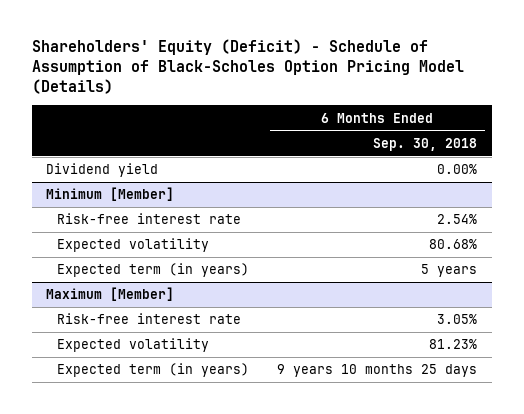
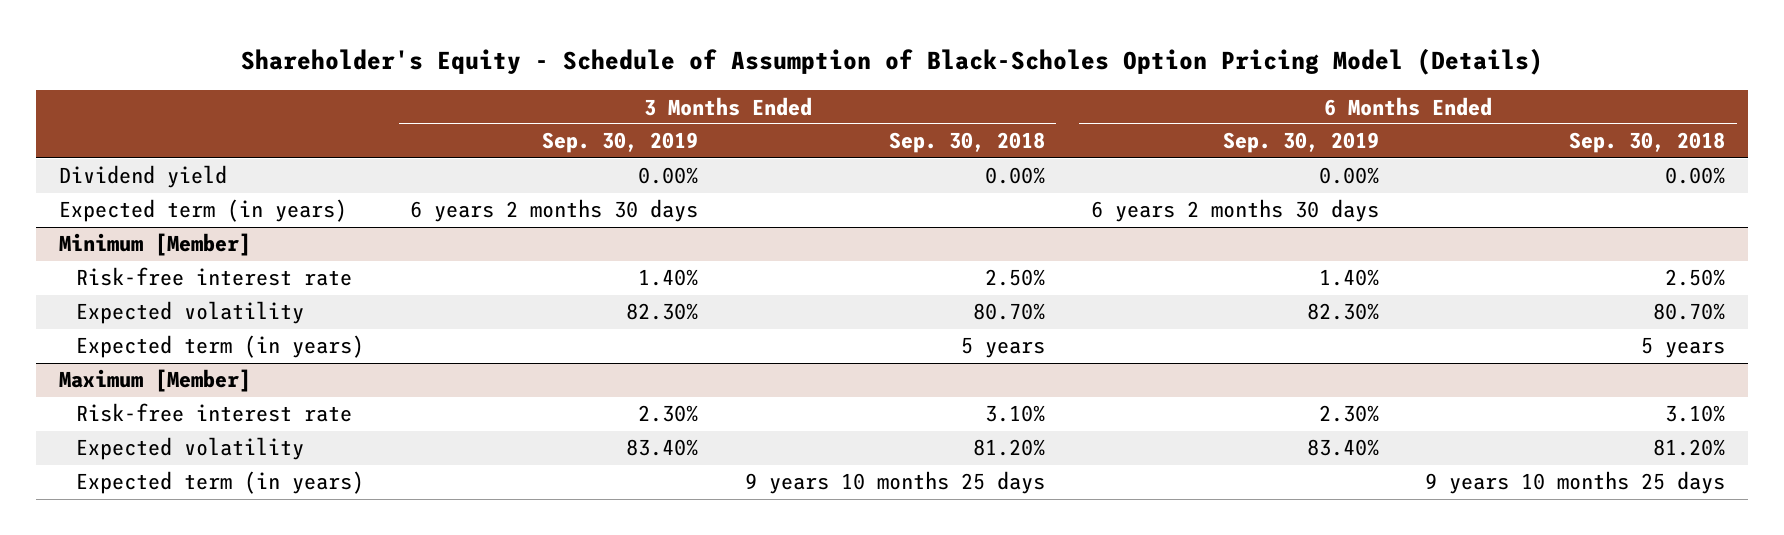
- Shareholders' Equity (Deficit) - Schedule of Assumption of Black-Scholes Option Pricing Model (Details)
+ Shareholder's Equity - Schedule of Assumption of Black-Scholes Option Pricing Model (Details)
- | 6 Months Ended Sep. 30, 2018
+ | 3 Months Ended Sep. 30, 2019 | 3 Months Ended Sep. 30, 2018 | 6 Months Ended Sep. 30, 2019 | 6 Months Ended Sep. 30, 2018
+ Expected term (in years) | 6 years 2 months 30 days | | 6 years 2 months 30 days |
@ Minimum [Member]
- Risk-free interest rate | 2.54%
- Expected volatility | 80.68%
+ Risk-free interest rate | 1.40% | 2.50% | 1.40% | 2.50%
+ Expected volatility | 82.30% | 80.70% | 82.30% | 80.70%
@ Maximum [Member]
- Risk-free interest rate | 3.05%
- Expected volatility | 81.23%
+ Risk-free interest rate | 2.30% | 3.10% | 2.30% | 3.10%
+ Expected volatility | 83.40% | 81.20% | 83.40% | 81.20%

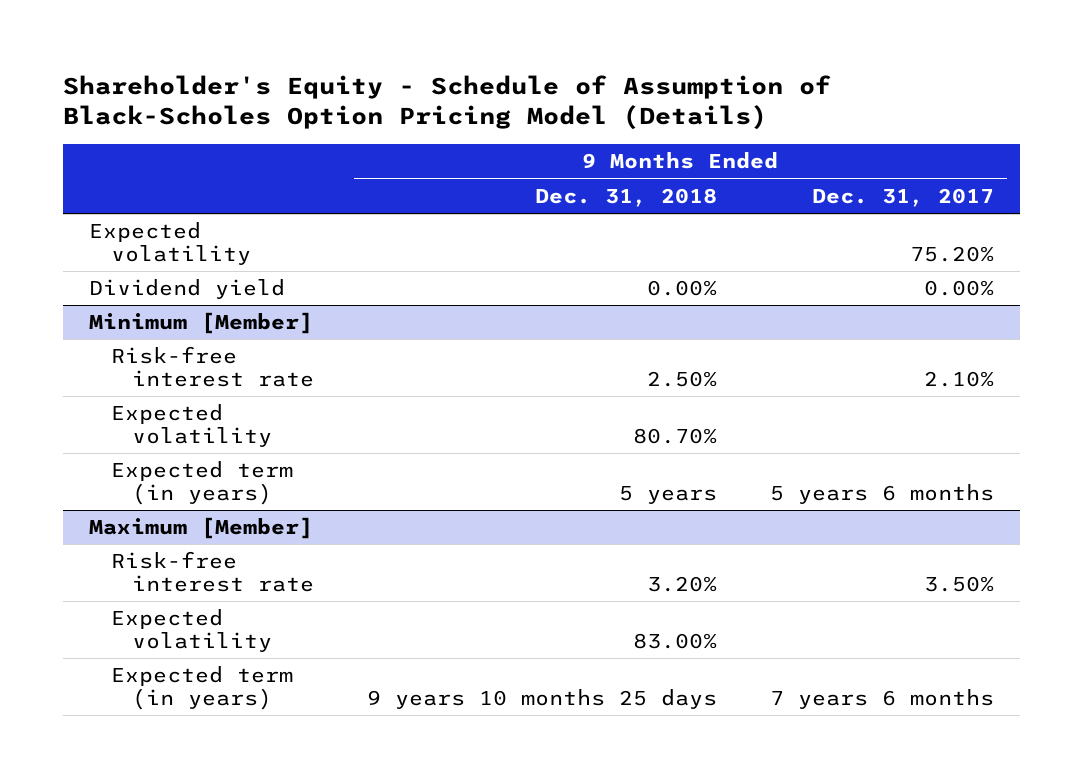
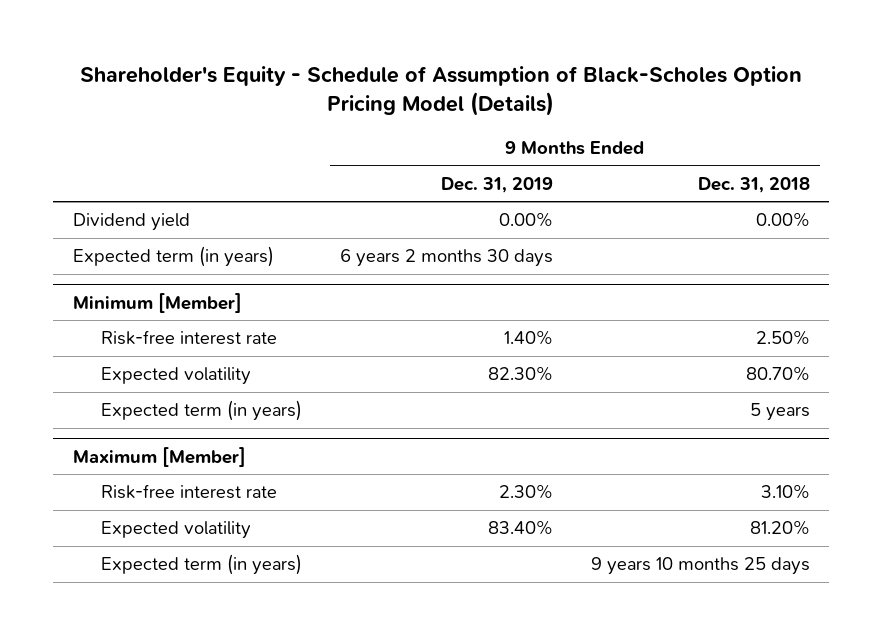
- | 9 Months Ended Dec. 31, 2018 | 9 Months Ended Dec. 31, 2017
+ | 9 Months Ended Dec. 31, 2019 | 9 Months Ended Dec. 31, 2018
- Expected volatility | | 75.20%
+ Expected term (in years) | 6 years 2 months 30 days |
@ Maximum [Member]
- Risk-free interest rate | 3.20% | 3.50%
- Expected volatility | 83.00% |
+ Risk-free interest rate | 2.30% | 3.10%
+ Expected volatility | 83.40% | 81.20%

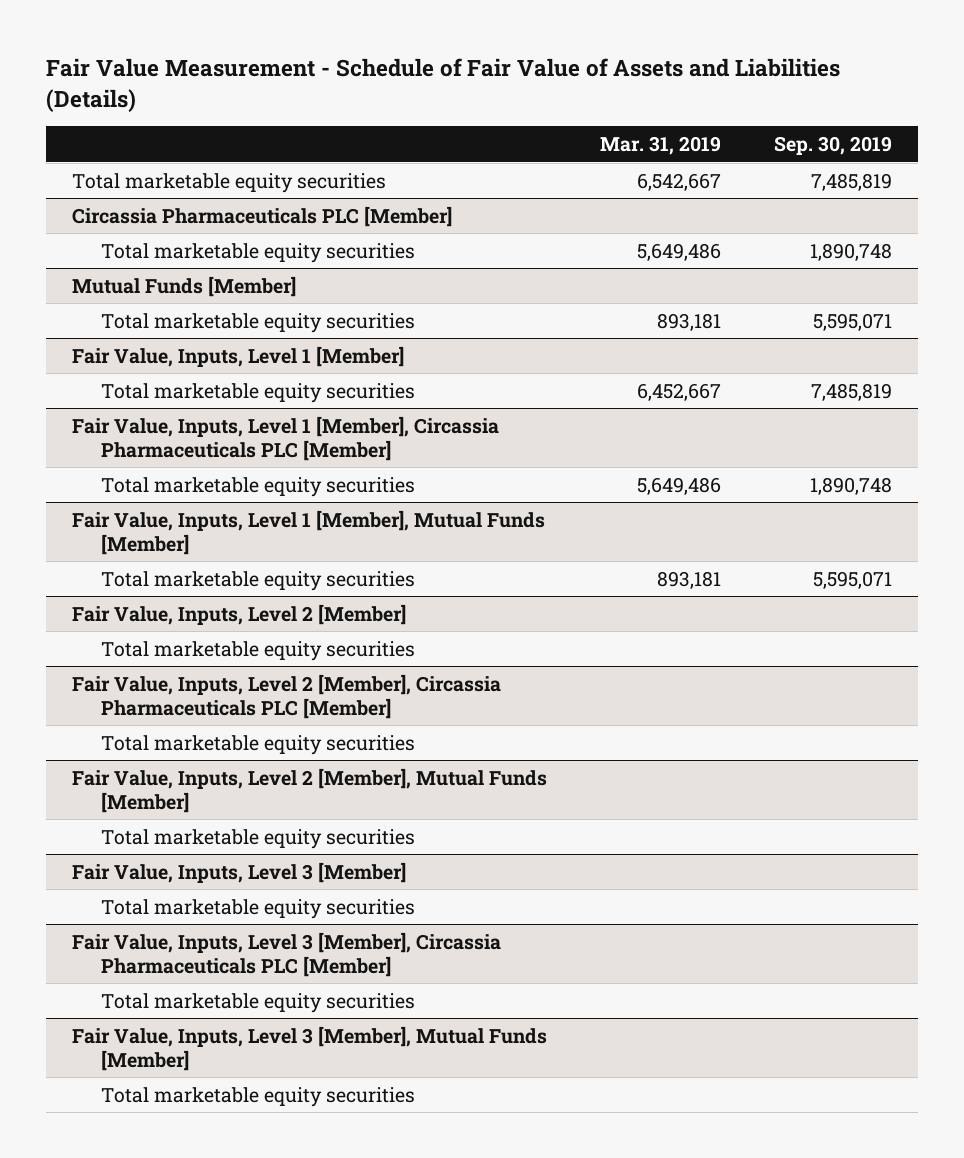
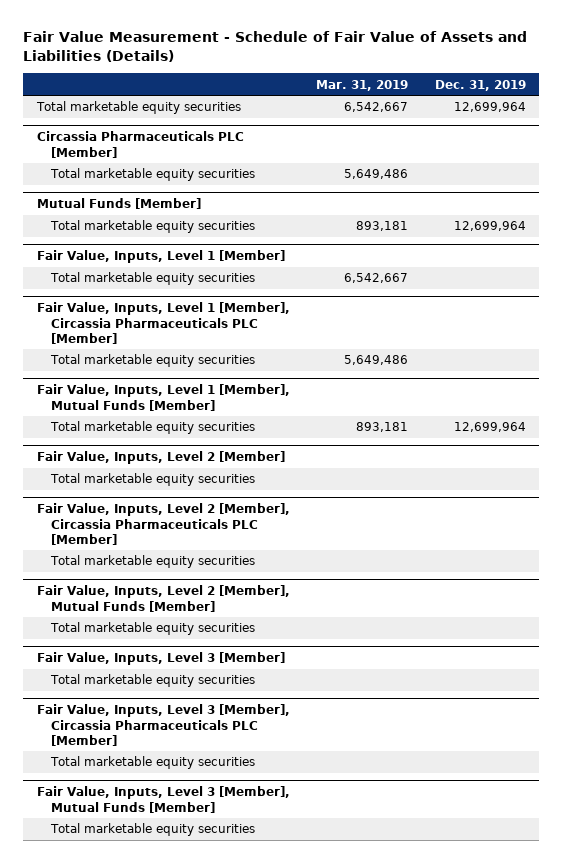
- | Mar. 31, 2019 | Sep. 30, 2019
+ | Mar. 31, 2019 | Dec. 31, 2019
@ Fair Value, Inputs, Level 1 [Member]
- Total marketable equity securities | 6,452,667 | 7,485,819
+ Total marketable equity securities | 6,542,667 |

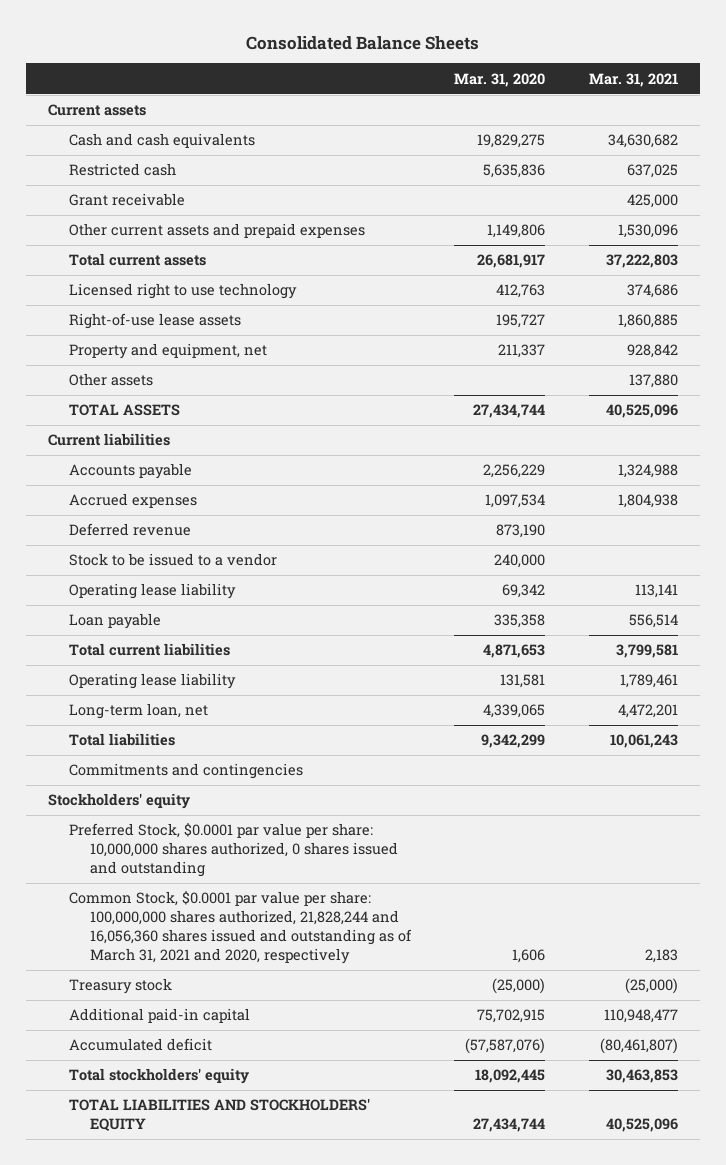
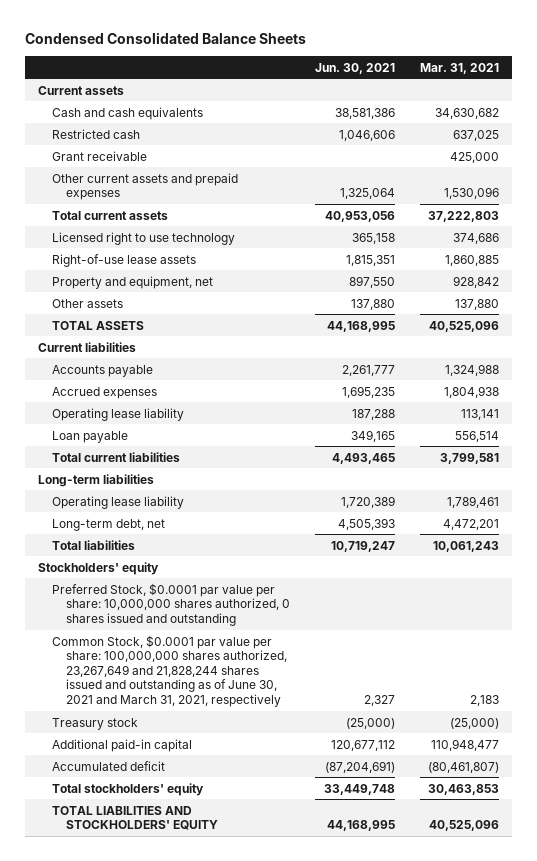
- Consolidated Balance Sheets
+ Condensed Consolidated Balance Sheets
- | Mar. 31, 2020 | Mar. 31, 2021
+ | Jun. 30, 2021 | Mar. 31, 2021
- Deferred revenue | 873,190 |
- Stock to be issued to a vendor | 240,000 |
+ Long-term liabilities
- Long-term loan, net | 4,339,065 | 4,472,201
+ Long-term debt, net | 4,505,393 | 4,472,201
- Commitments and contingencies
- Common Stock, $0.0001 par value per share: 100,000,000 shares authorized, 21,828,244 and 16,056,360 shares issued and outstanding as of March 31, 2021 and 2020, respectively | 1,606 | 2,183
+ Common Stock, $0.0001 par value per share: 100,000,000 shares authorized, 23,267,649 and 21,828,244 shares issued and outstanding as of June 30, 2021 and March 31, 2021, respectively | 2,327 | 2,183

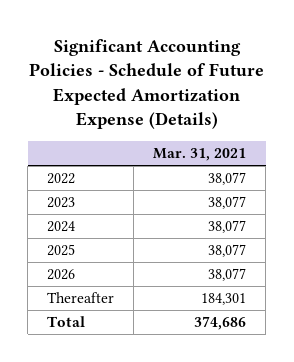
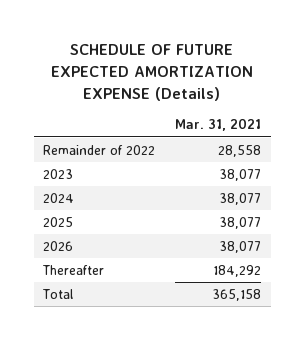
- Significant Accounting Policies - Schedule of Future Expected Amortization Expense (Details)
+ SCHEDULE OF FUTURE EXPECTED AMORTIZATION EXPENSE (Details)
- 2022 | 38,077
+ Remainder of 2022 | 28,558
- Thereafter | 184,301
- Total | 374,686
+ Thereafter | 184,292
+ Total | 365,158

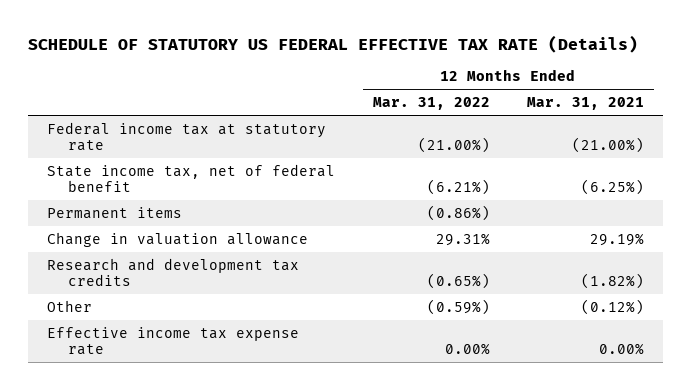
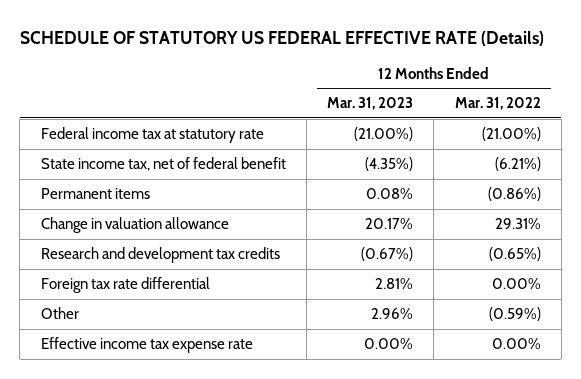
- SCHEDULE OF STATUTORY US FEDERAL EFFECTIVE TAX RATE (Details)
+ SCHEDULE OF STATUTORY US FEDERAL EFFECTIVE RATE (Details)
- | 12 Months Ended Mar. 31, 2022 | 12 Months Ended Mar. 31, 2021
+ | 12 Months Ended Mar. 31, 2023 | 12 Months Ended Mar. 31, 2022
+ Foreign tax rate differential | 2.81% | 0.00%

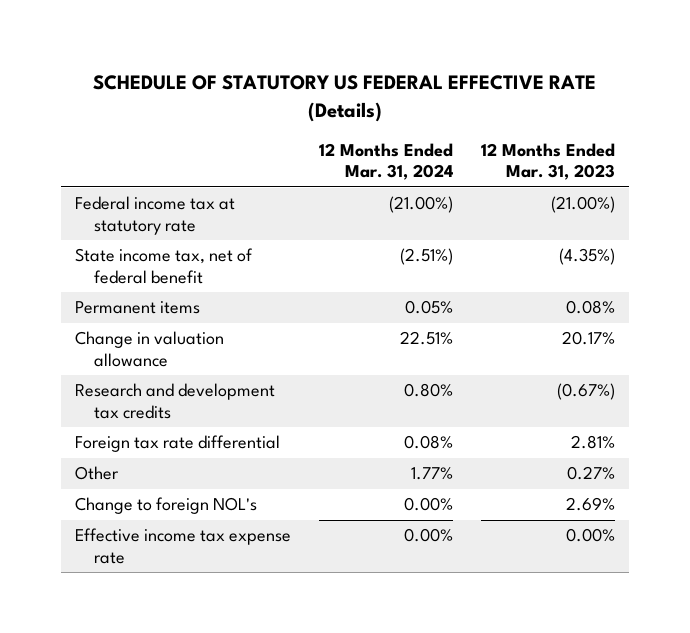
- | 12 Months Ended Mar. 31, 2023 | 12 Months Ended Mar. 31, 2022
+ | 12 Months Ended Mar. 31, 2024 | 12 Months Ended Mar. 31, 2023
- Other | 2.96% | (0.59%)
+ Other | 1.77% | 0.27%
+ Change to foreign NOL's | 0.00% | 2.69%

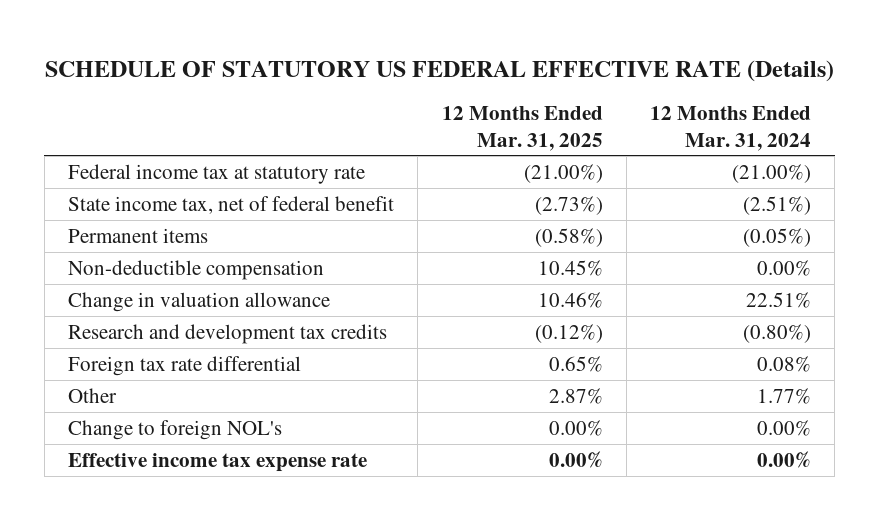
- | 12 Months Ended Mar. 31, 2024 | 12 Months Ended Mar. 31, 2023
+ | 12 Months Ended Mar. 31, 2025 | 12 Months Ended Mar. 31, 2024
- Permanent items | 0.05% | 0.08%
+ Permanent items | (0.58%) | (0.05%)
+ Non-deductible compensation | 10.45% | 0.00%
- Research and development tax credits | 0.80% | (0.67%)
+ Research and development tax credits | (0.12%) | (0.80%)

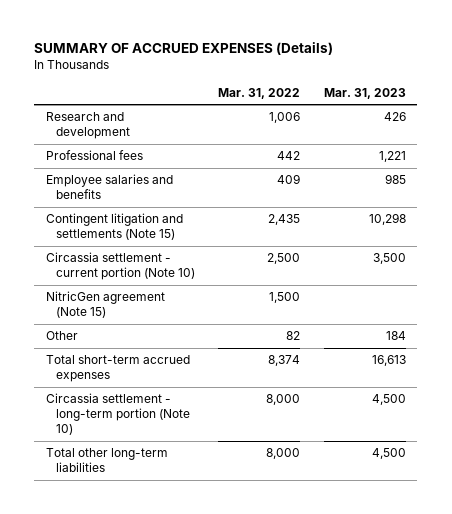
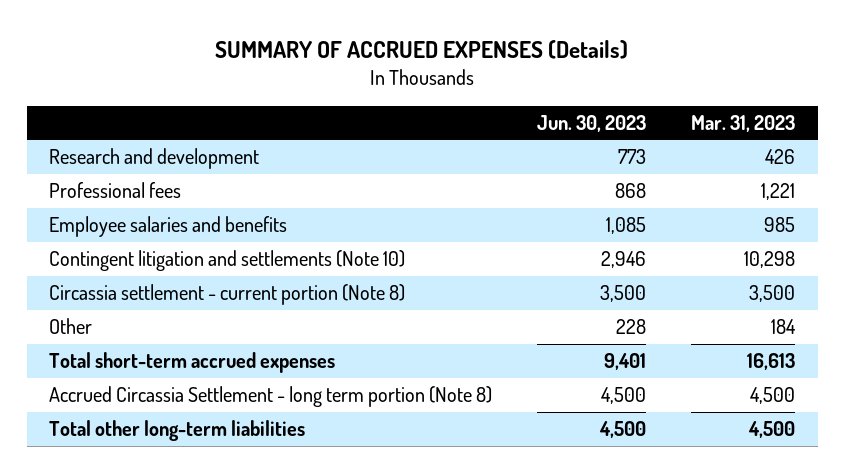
- | Mar. 31, 2022 | Mar. 31, 2023
+ | Jun. 30, 2023 | Mar. 31, 2023
- Contingent litigation and settlements (Note 15) | 2,435 | 10,298
- Circassia settlement - current portion (Note 10) | 2,500 | 3,500
- NitricGen agreement (Note 15) | 1,500 |
+ Contingent litigation and settlements (Note 10) | 2,946 | 10,298
+ Circassia settlement - current portion (Note 8) | 3,500 | 3,500
- Circassia settlement - long-term portion (Note 10) | 8,000 | 4,500
+ Accrued Circassia Settlement - long term portion (Note 8) | 4,500 | 4,500

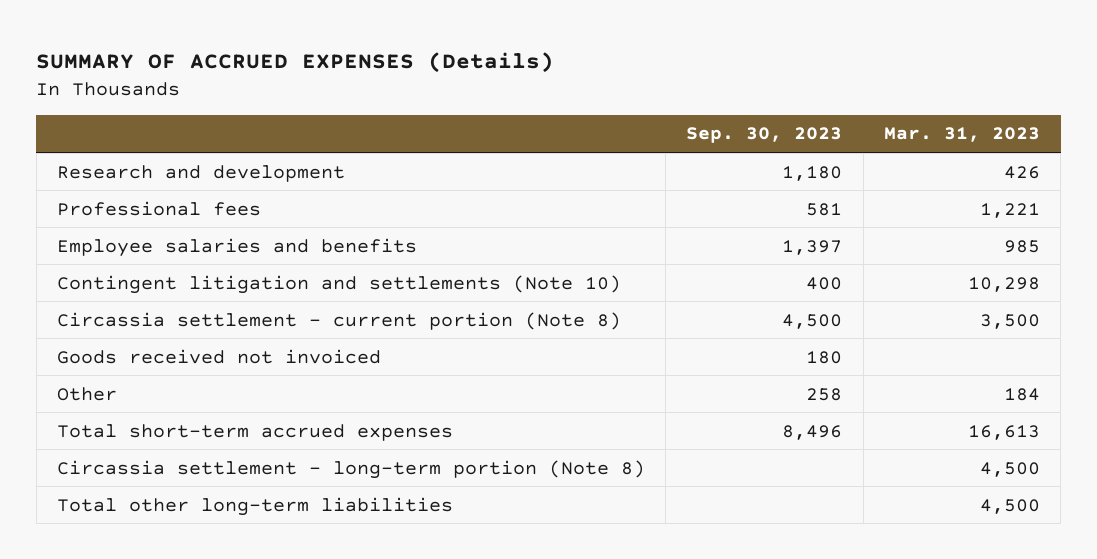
- | Jun. 30, 2023 | Mar. 31, 2023
+ | Sep. 30, 2023 | Mar. 31, 2023
+ Goods received not invoiced | 180 |
- Accrued Circassia Settlement - long term portion (Note 8) | 4,500 | 4,500
+ Circassia settlement - long-term portion (Note 8) | | 4,500

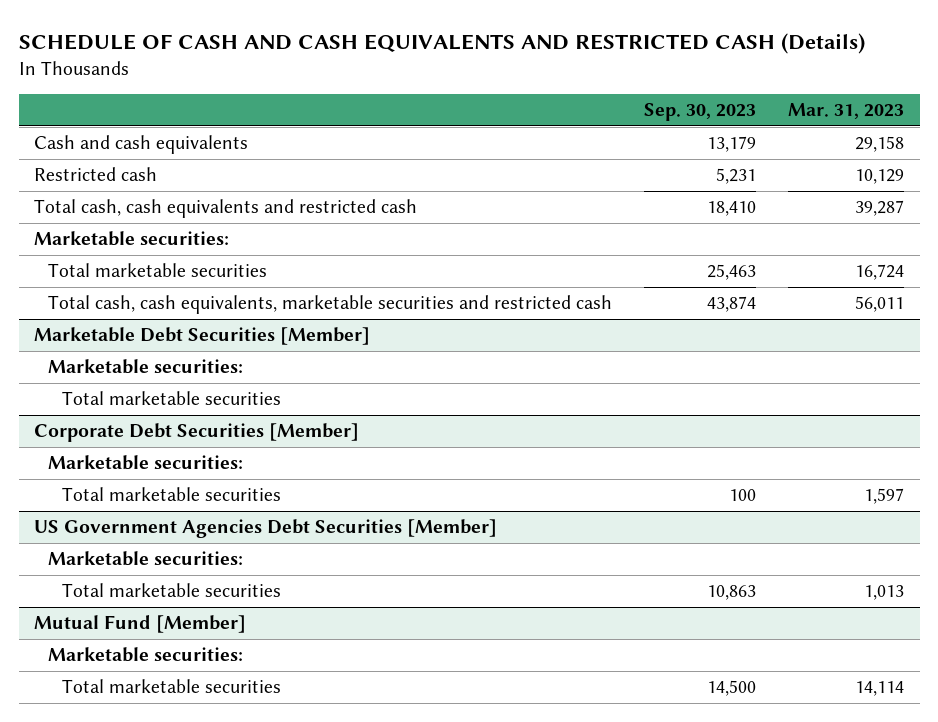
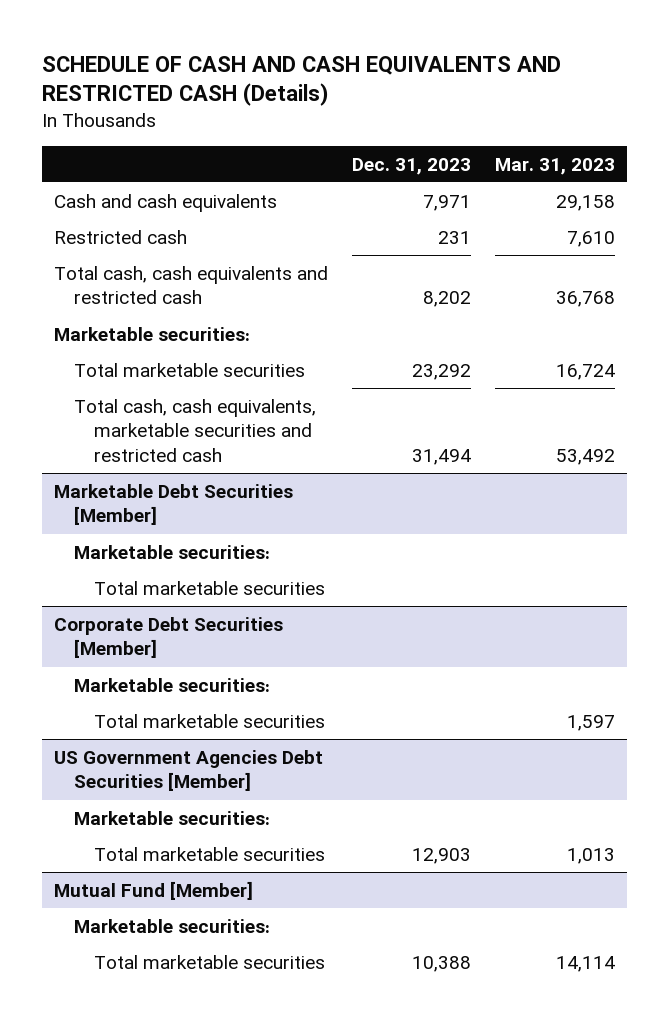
- | Sep. 30, 2023 | Mar. 31, 2023
+ | Dec. 31, 2023 | Mar. 31, 2023
- Restricted cash | 5,231 | 10,129
- Total cash, cash equivalents and restricted cash | 18,410 | 39,287
+ Restricted cash | 231 | 7,610
+ Total cash, cash equivalents and restricted cash | 8,202 | 36,768
- Total cash, cash equivalents, marketable securities and restricted cash | 43,874 | 56,011
+ Total cash, cash equivalents, marketable securities and restricted cash | 31,494 | 53,492

